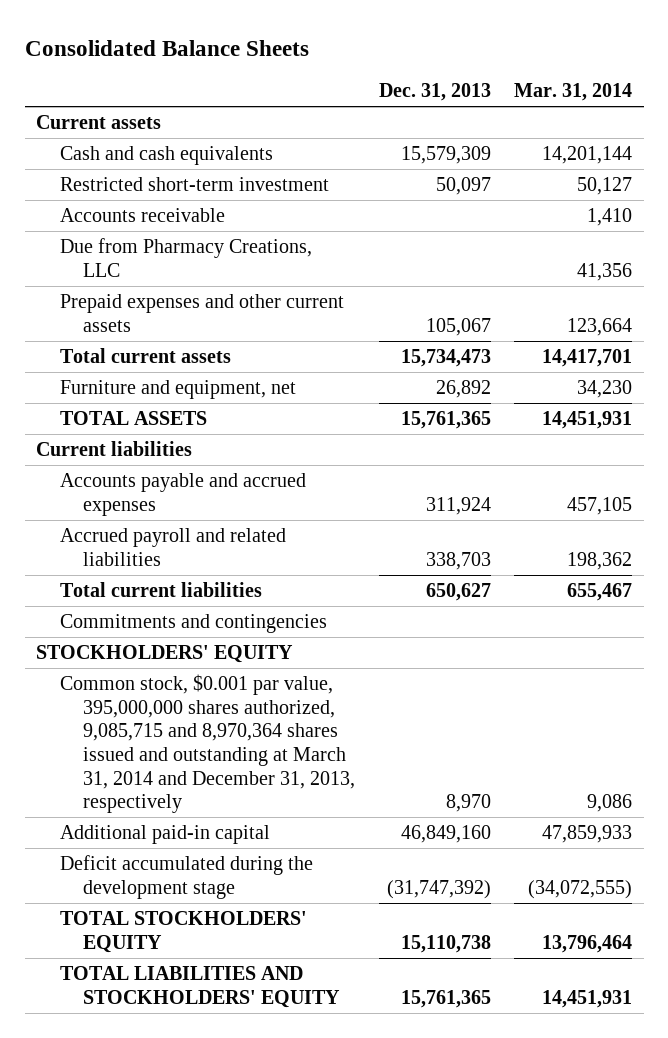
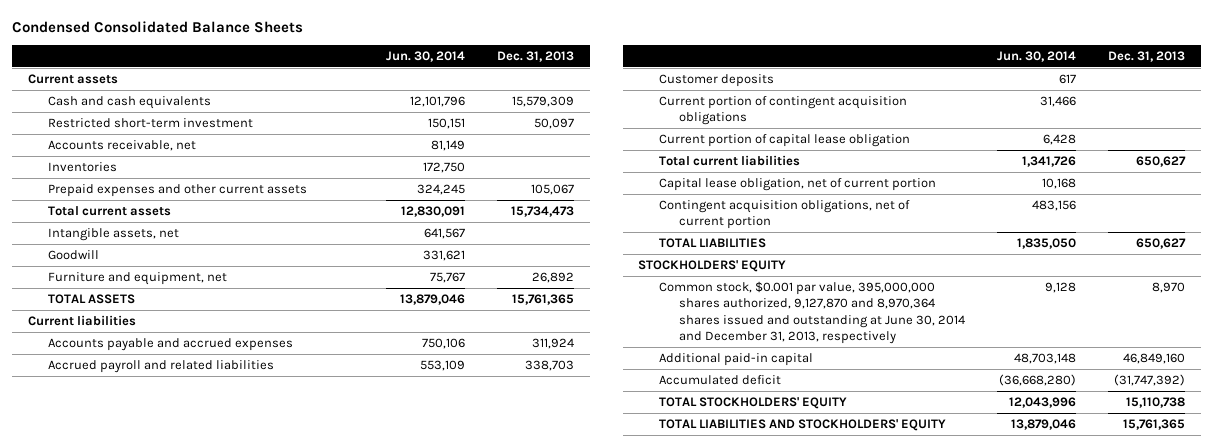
- Consolidated Balance Sheets
+ Condensed Consolidated Balance Sheets
- | Dec. 31, 2013 | Mar. 31, 2014
+ | Jun. 30, 2014 | Dec. 31, 2013
- Accounts receivable | | 1,410
- Due from Pharmacy Creations, LLC | | 41,356
+ Accounts receivable, net | 81,149 |
+ Inventories | 172,750 |
+ Intangible assets, net | 641,567 |
+ Goodwill | 331,621 |
+ Customer deposits | 617 |
+ Current portion of contingent acquisition obligations | 31,466 |
+ Current portion of capital lease obligation | 6,428 |
- Commitments and contingencies
+ Capital lease obligation, net of current portion | 10,168 |
+ Contingent acquisition obligations, net of current portion | 483,156 |
+ TOTAL LIABILITIES | 1,835,050 | 650,627
- Common stock, $0.001 par value, 395,000,000 shares authorized, 9,085,715 and 8,970,364 shares issued and outstanding at March 31, 2014 and December 31, 2013, respectively | 8,970 | 9,086
+ Common stock, $0.001 par value, 395,000,000 shares authorized, 9,127,870 and 8,970,364 shares issued and outstanding at June 30, 2014 and December 31, 2013, respectively | 9,128 | 8,970
- Deficit accumulated during the development stage | (31,747,392) | (34,072,555)
+ Accumulated deficit | (36,668,280) | (31,747,392)

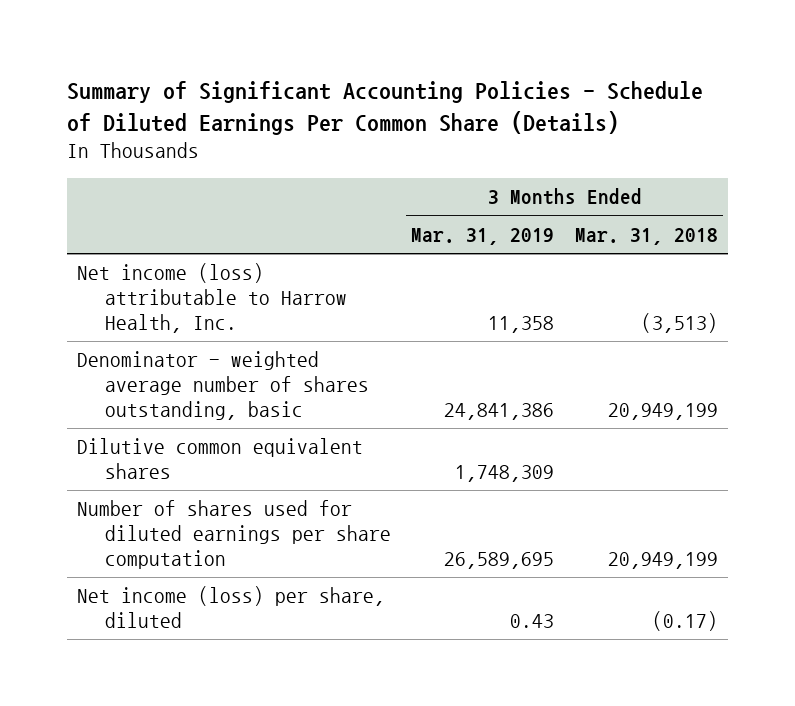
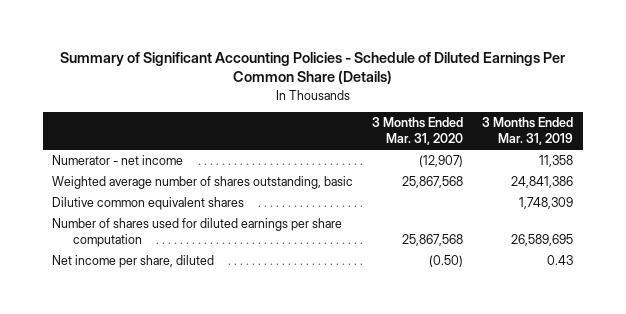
- | 3 Months Ended Mar. 31, 2019 | 3 Months Ended Mar. 31, 2018
+ | 3 Months Ended Mar. 31, 2020 | 3 Months Ended Mar. 31, 2019
- Net income (loss) attributable to Harrow Health, Inc. | 11,358 | (3,513)
- Denominator - weighted average number of shares outstanding, basic | 24,841,386 | 20,949,199
+ Numerator - net income | (12,907) | 11,358
+ Weighted average number of shares outstanding, basic | 25,867,568 | 24,841,386
- Net income (loss) per share, diluted | 0.43 | (0.17)
+ Net income per share, diluted | (0.50) | 0.43

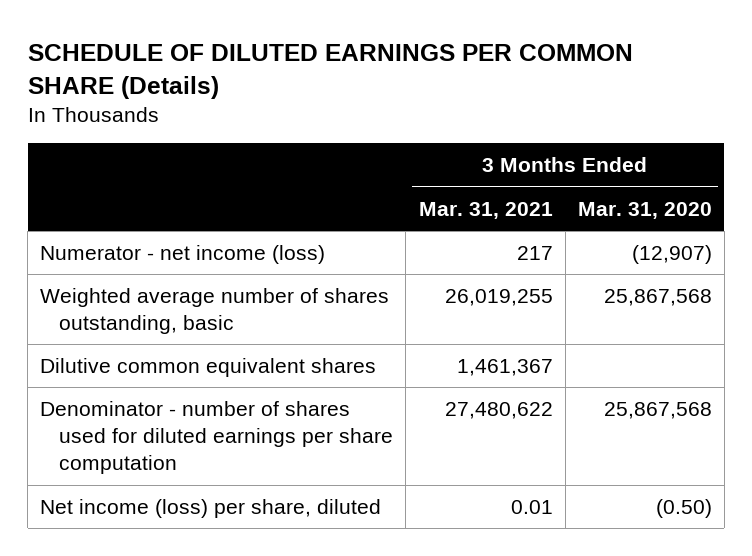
- Summary of Significant Accounting Policies - Schedule of Diluted Earnings Per Common Share (Details)
+ SCHEDULE OF DILUTED EARNINGS PER COMMON SHARE (Details)
- | 3 Months Ended Mar. 31, 2020 | 3 Months Ended Mar. 31, 2019
+ | 3 Months Ended Mar. 31, 2021 | 3 Months Ended Mar. 31, 2020
- Numerator - net income | (12,907) | 11,358
+ Numerator - net income (loss) | 217 | (12,907)
- Number of shares used for diluted earnings per share computation | 25,867,568 | 26,589,695
- Net income per share, diluted | (0.50) | 0.43
+ Denominator - number of shares used for diluted earnings per share computation | 27,480,622 | 25,867,568
+ Net income (loss) per share, diluted | 0.01 | (0.50)

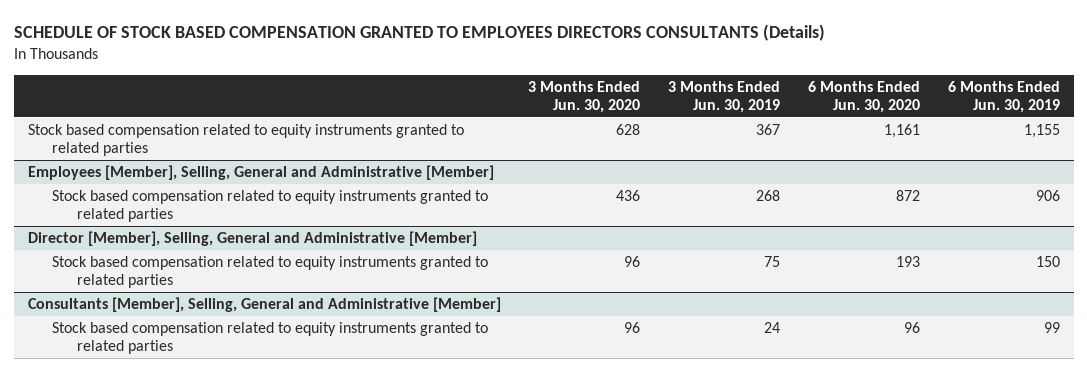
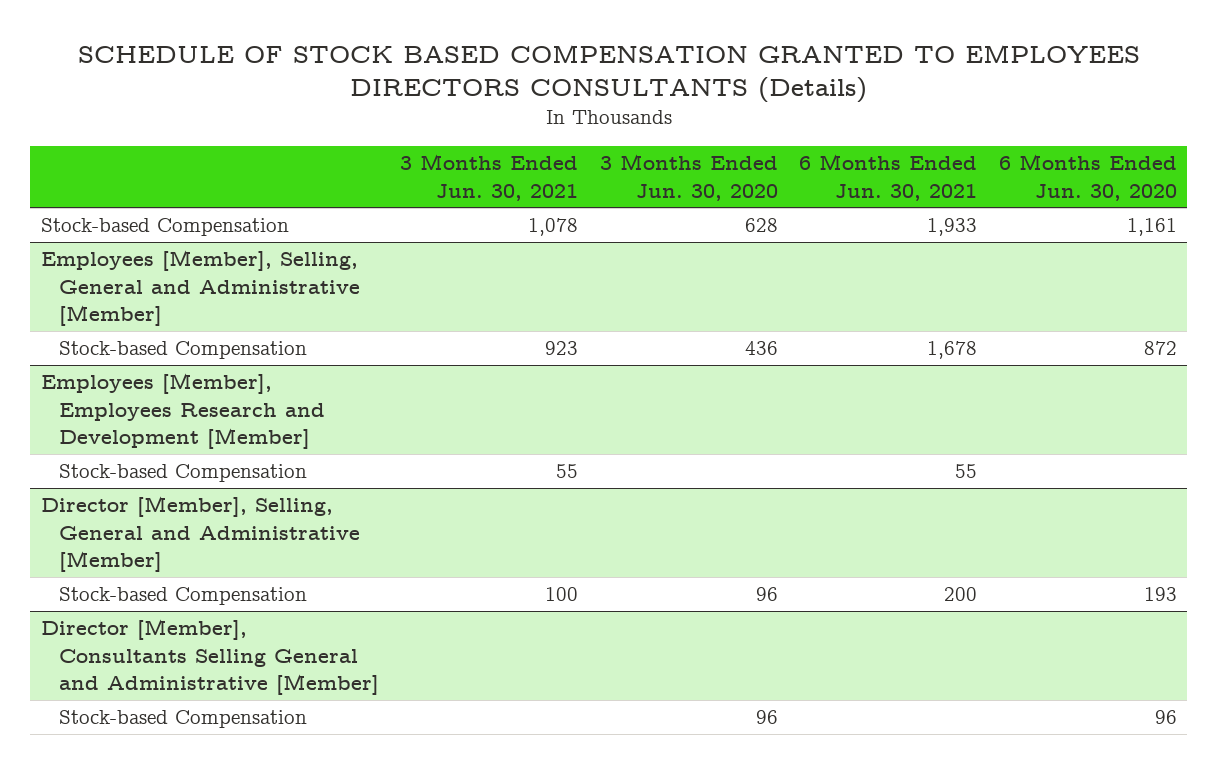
- | 3 Months Ended Jun. 30, 2020 | 3 Months Ended Jun. 30, 2019 | 6 Months Ended Jun. 30, 2020 | 6 Months Ended Jun. 30, 2019
+ | 3 Months Ended Jun. 30, 2021 | 3 Months Ended Jun. 30, 2020 | 6 Months Ended Jun. 30, 2021 | 6 Months Ended Jun. 30, 2020
- Stock based compensation related to equity instruments granted to related parties | 628 | 367 | 1,161 | 1,155
+ Stock-based Compensation | 1,078 | 628 | 1,933 | 1,161
@ Employees [Member], Selling, General and Administrative [Member]
- Stock based compensation related to equity instruments granted to related parties | 436 | 268 | 872 | 906
+ Stock-based Compensation | 923 | 436 | 1,678 | 872
+ Employees [Member], Employees Research and Development [Member]
+ Stock-based Compensation | 55 | | 55 |
@ Director [Member], Selling, General and Administrative [Member]
- Stock based compensation related to equity instruments granted to related parties | 96 | 75 | 193 | 150
- Consultants [Member], Selling, General and Administrative [Member]
- Stock based compensation related to equity instruments granted to related parties | 96 | 24 | 96 | 99
@ Director [Member], Selling, General and Administrative [Member]
+ Stock-based Compensation | 100 | 96 | 200 | 193
+ Director [Member], Consultants Selling General and Administrative [Member]
+ Stock-based Compensation | | 96 | | 96

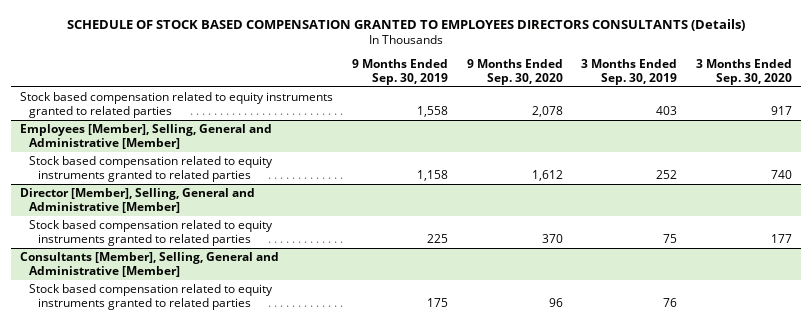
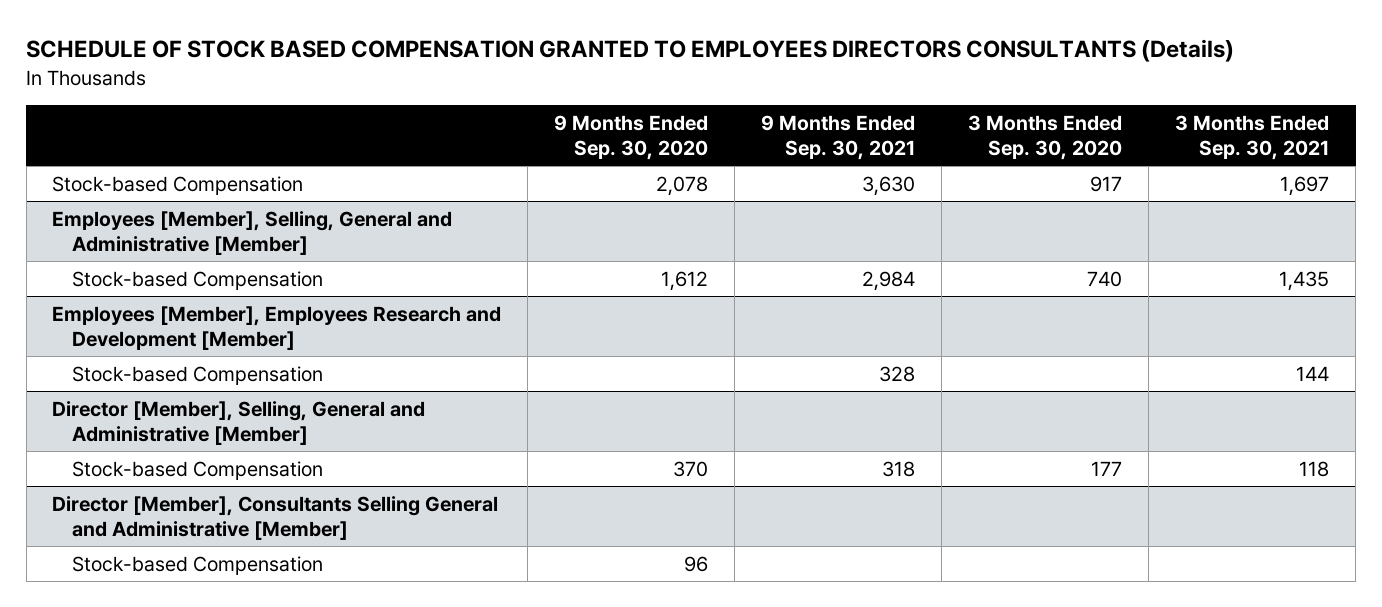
- | 9 Months Ended Sep. 30, 2019 | 9 Months Ended Sep. 30, 2020 | 3 Months Ended Sep. 30, 2019 | 3 Months Ended Sep. 30, 2020
+ | 9 Months Ended Sep. 30, 2020 | 9 Months Ended Sep. 30, 2021 | 3 Months Ended Sep. 30, 2020 | 3 Months Ended Sep. 30, 2021
- Stock based compensation related to equity instruments granted to related parties | 1,558 | 2,078 | 403 | 917
+ Stock-based Compensation | 2,078 | 3,630 | 917 | 1,697
@ Employees [Member], Selling, General and Administrative [Member]
- Stock based compensation related to equity instruments granted to related parties | 1,158 | 1,612 | 252 | 740
+ Stock-based Compensation | 1,612 | 2,984 | 740 | 1,435
+ Employees [Member], Employees Research and Development [Member]
+ Stock-based Compensation | | 328 | | 144
@ Director [Member], Selling, General and Administrative [Member]
- Stock based compensation related to equity instruments granted to related parties | 225 | 370 | 75 | 177
- Consultants [Member], Selling, General and Administrative [Member]
- Stock based compensation related to equity instruments granted to related parties | 175 | 96 | 76 |
@ Director [Member], Selling, General and Administrative [Member]
+ Stock-based Compensation | 370 | 318 | 177 | 118
+ Director [Member], Consultants Selling General and Administrative [Member]
+ Stock-based Compensation | 96 | | |

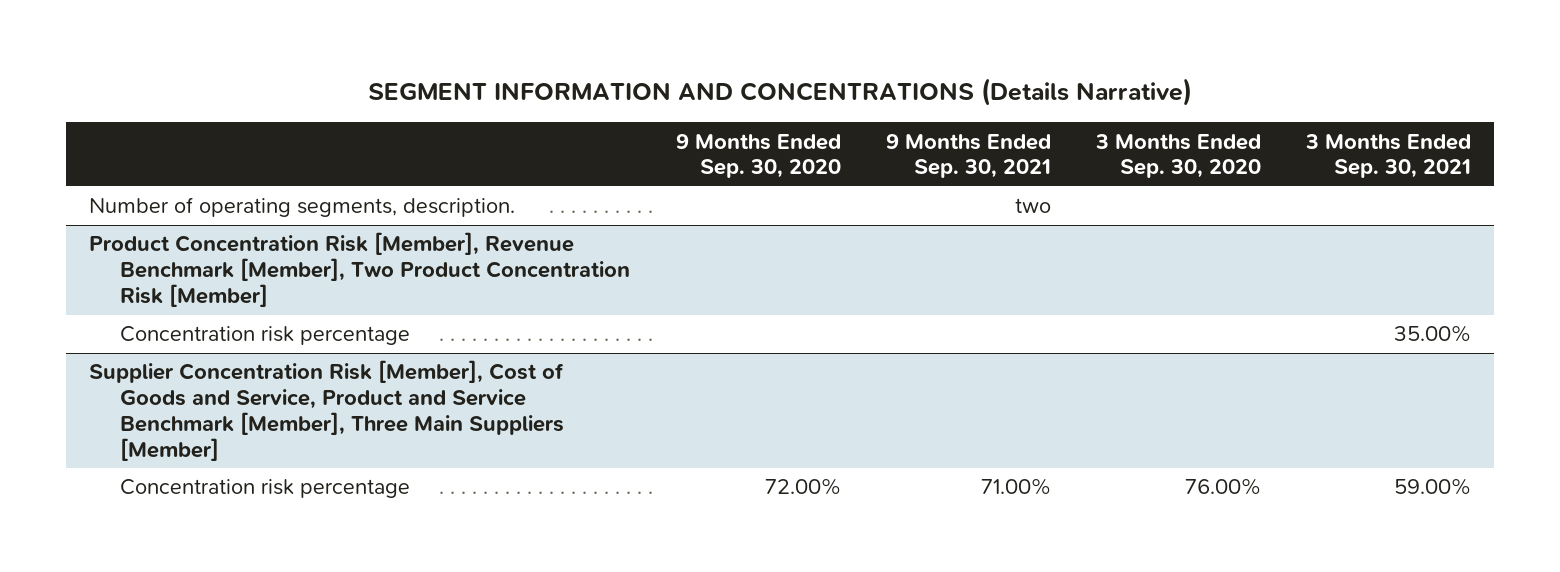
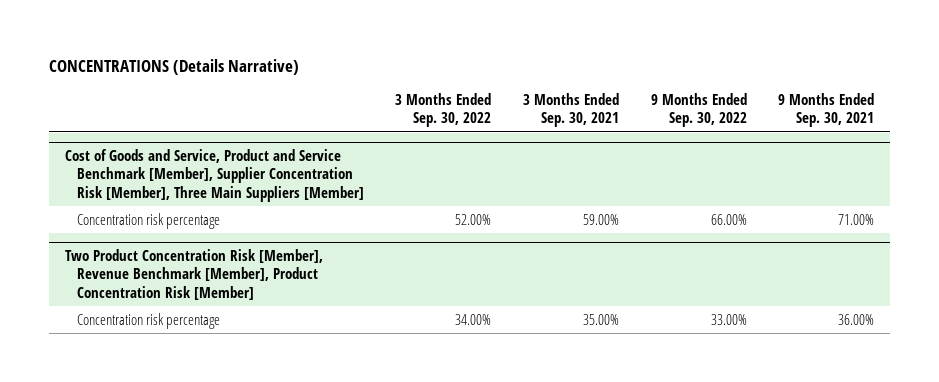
- SEGMENT INFORMATION AND CONCENTRATIONS (Details Narrative)
+ CONCENTRATIONS (Details Narrative)
- | 9 Months Ended Sep. 30, 2020 | 9 Months Ended Sep. 30, 2021 | 3 Months Ended Sep. 30, 2020 | 3 Months Ended Sep. 30, 2021
+ | 3 Months Ended Sep. 30, 2022 | 3 Months Ended Sep. 30, 2021 | 9 Months Ended Sep. 30, 2022 | 9 Months Ended Sep. 30, 2021
- Number of operating segments, description. | | two | |
- Product Concentration Risk [Member], Revenue Benchmark [Member], Two Product Concentration Risk [Member]
- Concentration risk percentage | | | | 35.00%
- Supplier Concentration Risk [Member], Cost of Goods and Service, Product and Service Benchmark [Member], Three Main Suppliers [Member]
+ Cost of Goods and Service, Product and Service Benchmark [Member], Supplier Concentration Risk [Member], Three Main Suppliers [Member]
+ Two Product Concentration Risk [Member], Revenue Benchmark [Member], Product Concentration Risk [Member]
+ Concentration risk percentage | 34.00% | 35.00% | 33.00% | 36.00%

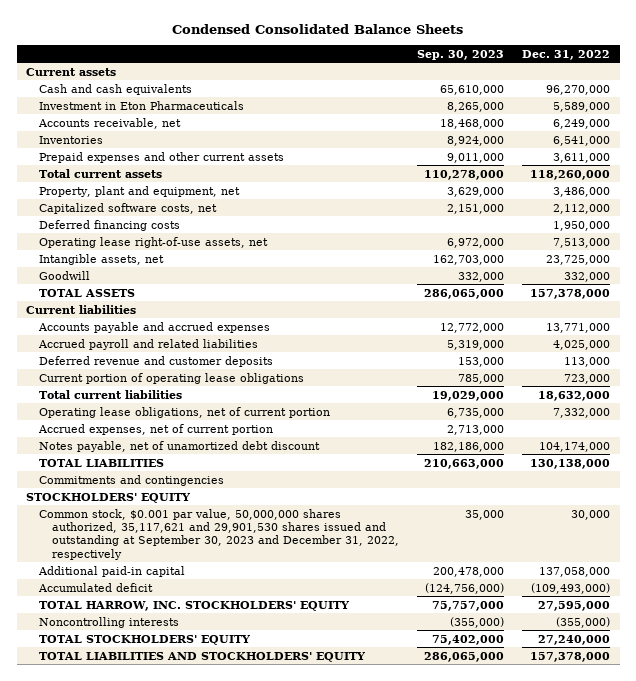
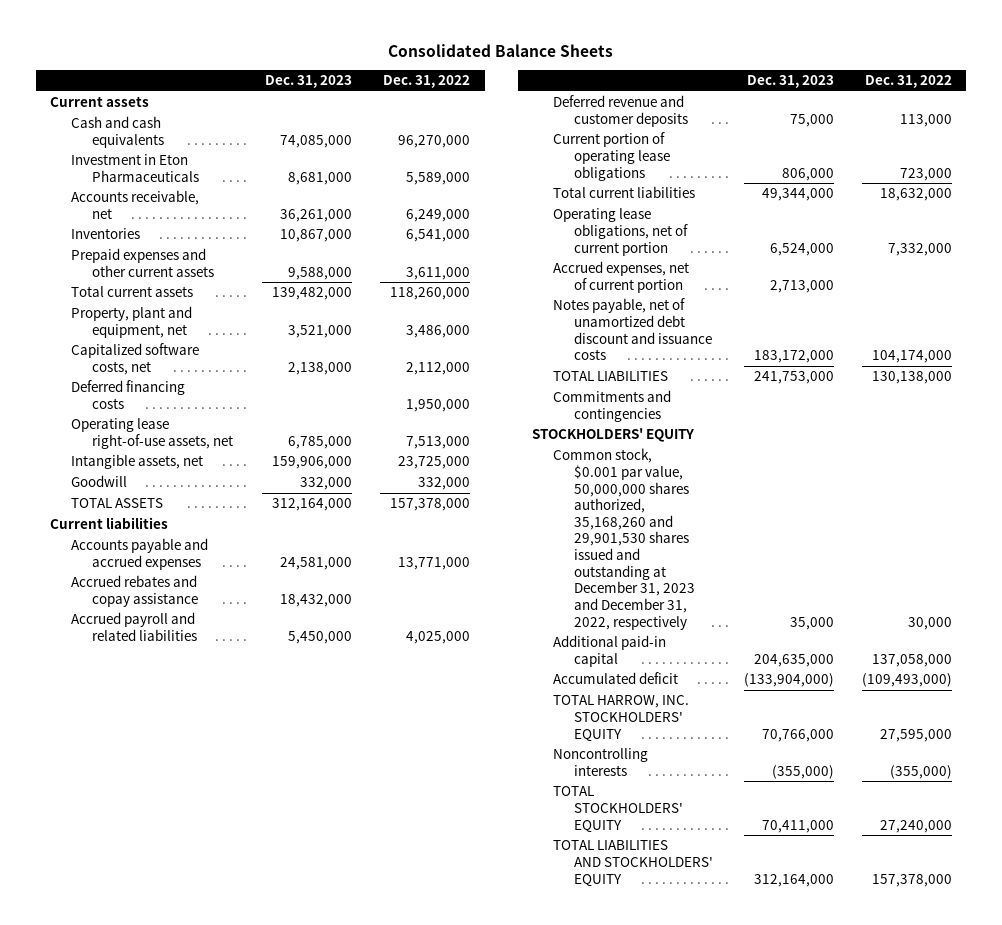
- Condensed Consolidated Balance Sheets
+ Consolidated Balance Sheets
- | Sep. 30, 2023 | Dec. 31, 2022
+ | Dec. 31, 2023 | Dec. 31, 2022
+ Accrued rebates and copay assistance | 18,432,000 |
- Notes payable, net of unamortized debt discount | 182,186,000 | 104,174,000
+ Notes payable, net of unamortized debt discount and issuance costs | 183,172,000 | 104,174,000
- Common stock, $0.001 par value, 50,000,000 shares authorized, 35,117,621 and 29,901,530 shares issued and outstanding at September 30, 2023 and December 31, 2022, respectively | 35,000 | 30,000
+ Common stock, $0.001 par value, 50,000,000 shares authorized, 35,168,260 and 29,901,530 shares issued and outstanding at December 31, 2023 and December 31, 2022, respectively | 35,000 | 30,000

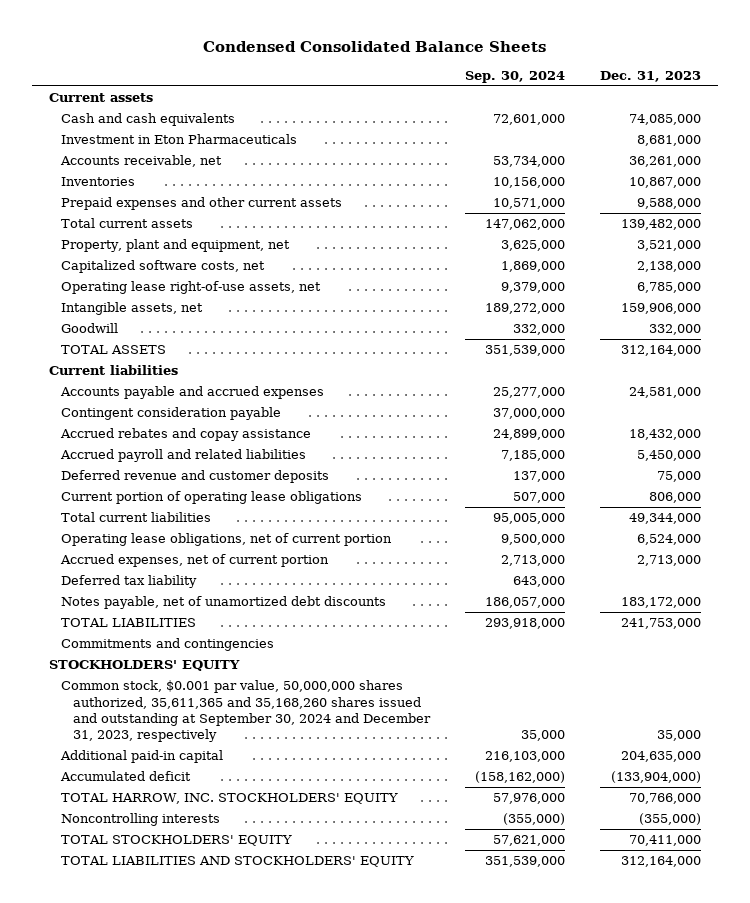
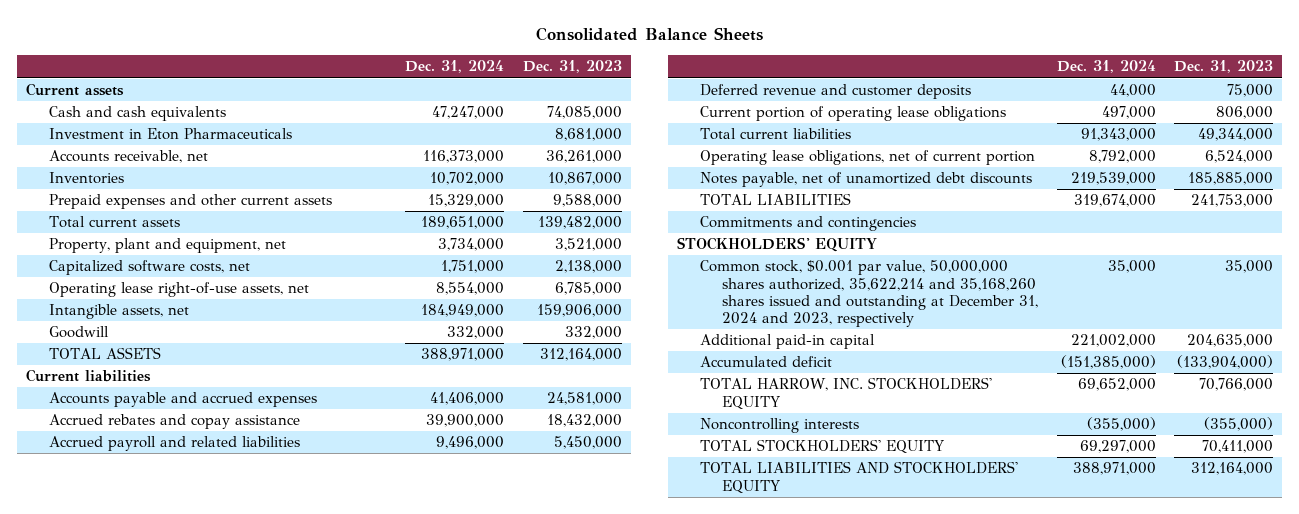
- Condensed Consolidated Balance Sheets
+ Consolidated Balance Sheets
- | Sep. 30, 2024 | Dec. 31, 2023
+ | Dec. 31, 2024 | Dec. 31, 2023
- Contingent consideration payable | 37,000,000 |
- Accrued expenses, net of current portion | 2,713,000 | 2,713,000
- Deferred tax liability | 643,000 |
- Notes payable, net of unamortized debt discounts | 186,057,000 | 183,172,000
+ Notes payable, net of unamortized debt discounts | 219,539,000 | 185,885,000
- Common stock, $0.001 par value, 50,000,000 shares authorized, 35,611,365 and 35,168,260 shares issued and outstanding at September 30, 2024 and December 31, 2023, respectively | 35,000 | 35,000
+ Common stock, $0.001 par value, 50,000,000 shares authorized, 35,622,214 and 35,168,260 shares issued and outstanding at December 31, 2024 and 2023, respectively | 35,000 | 35,000

